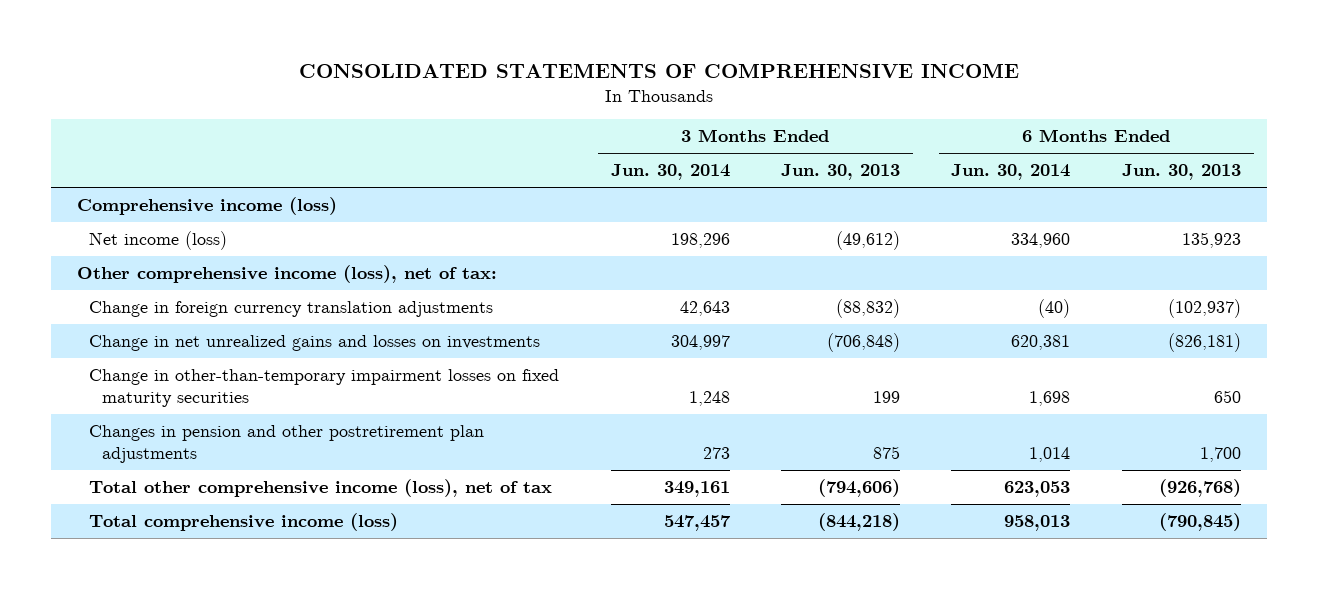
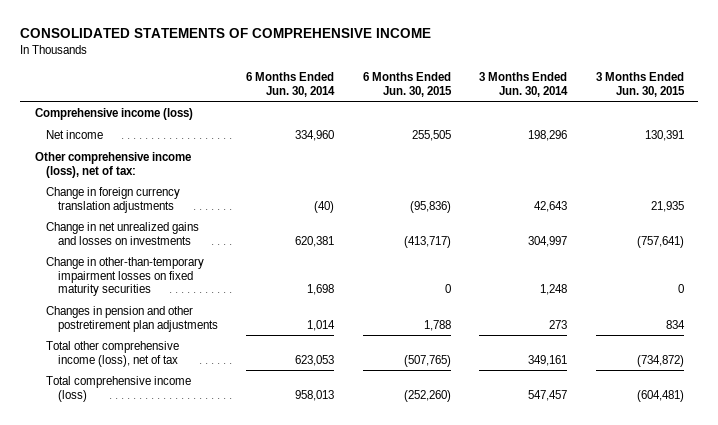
- | 3 Months Ended Jun. 30, 2014 | 3 Months Ended Jun. 30, 2013 | 6 Months Ended Jun. 30, 2014 | 6 Months Ended Jun. 30, 2013
+ | 6 Months Ended Jun. 30, 2014 | 6 Months Ended Jun. 30, 2015 | 3 Months Ended Jun. 30, 2014 | 3 Months Ended Jun. 30, 2015
- Net income (loss) | 198,296 | (49,612) | 334,960 | 135,923
+ Net income | 334,960 | 255,505 | 198,296 | 130,391

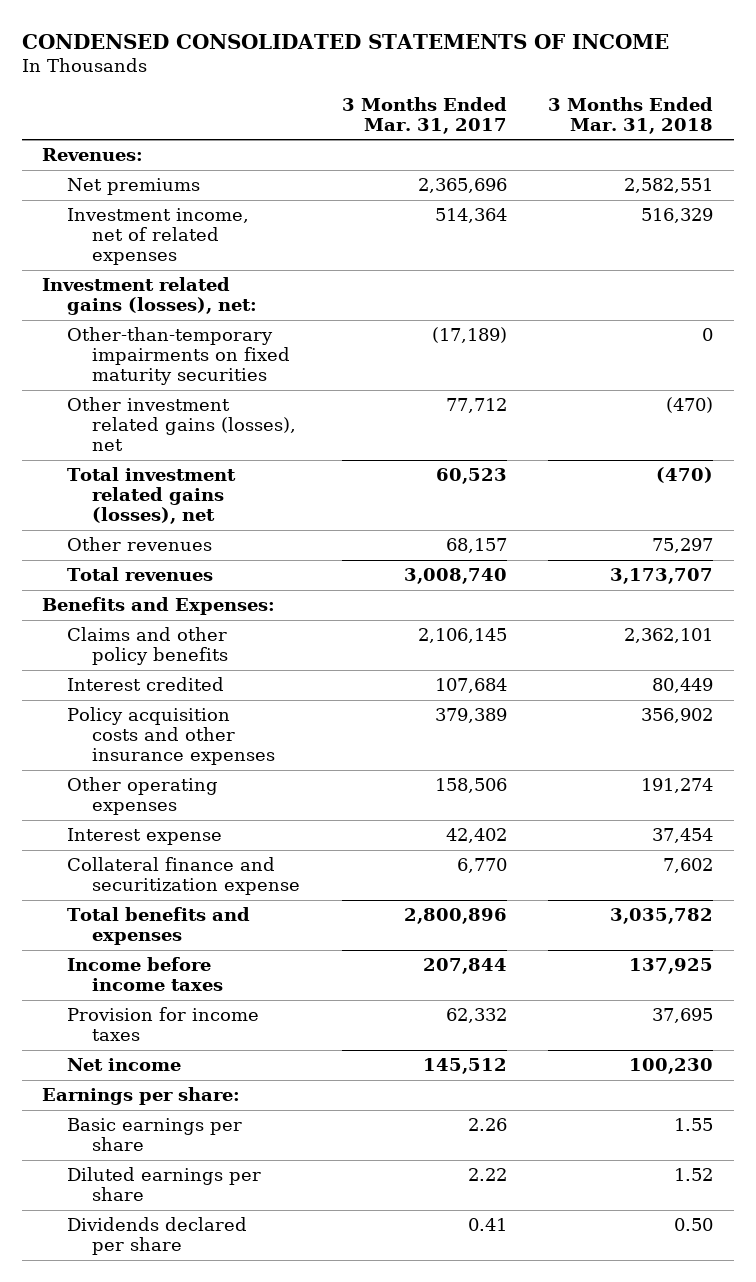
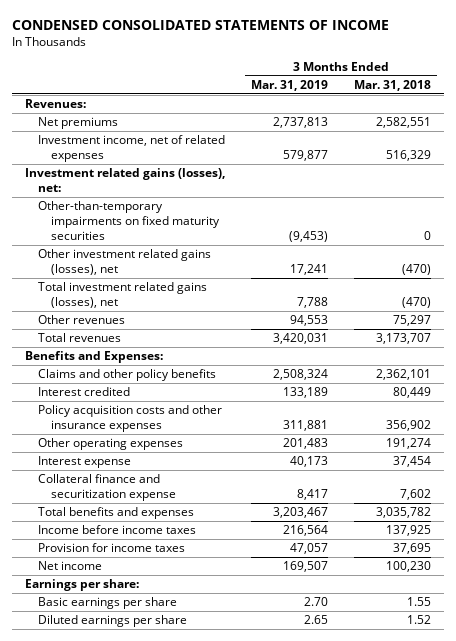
- | 3 Months Ended Mar. 31, 2017 | 3 Months Ended Mar. 31, 2018
+ | 3 Months Ended Mar. 31, 2019 | 3 Months Ended Mar. 31, 2018
- Dividends declared per share | 0.41 | 0.50

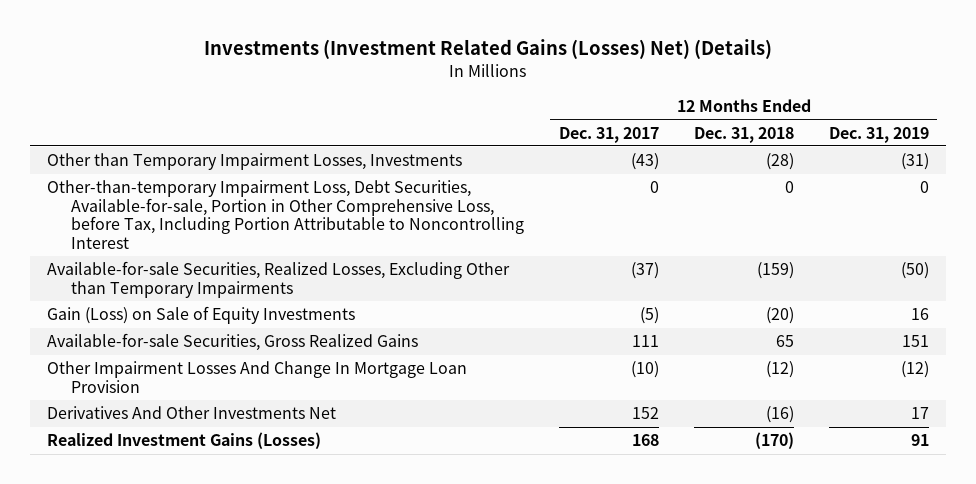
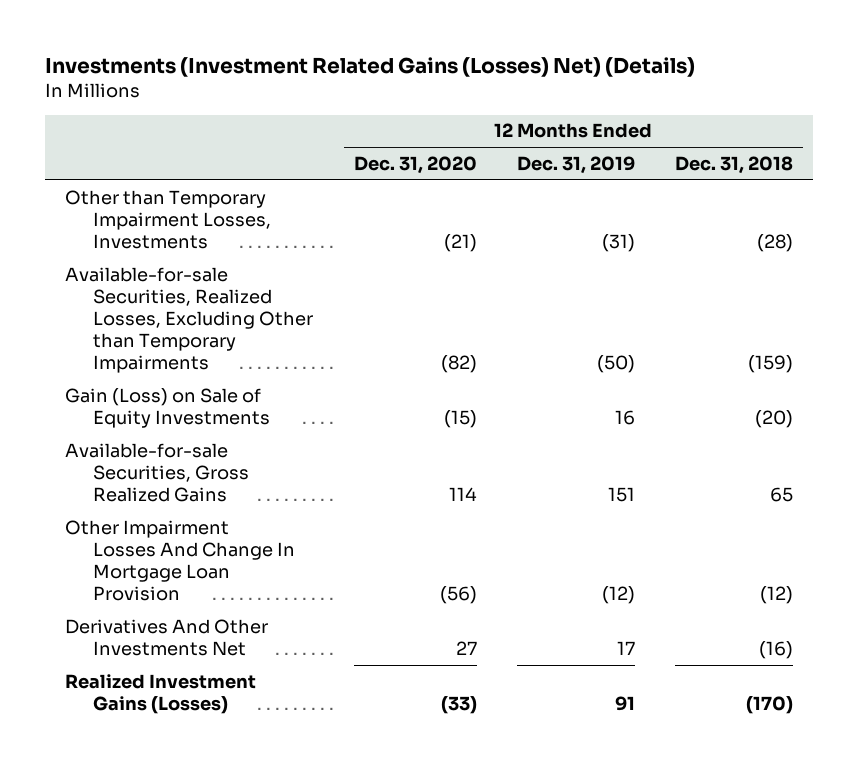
- | 12 Months Ended Dec. 31, 2017 | 12 Months Ended Dec. 31, 2018 | 12 Months Ended Dec. 31, 2019
+ | 12 Months Ended Dec. 31, 2020 | 12 Months Ended Dec. 31, 2019 | 12 Months Ended Dec. 31, 2018
- Other-than-temporary Impairment Loss, Debt Securities, Available-for-sale, Portion in Other Comprehensive Loss, before Tax, Including Portion Attributable to Noncontrolling Interest | 0 | 0 | 0

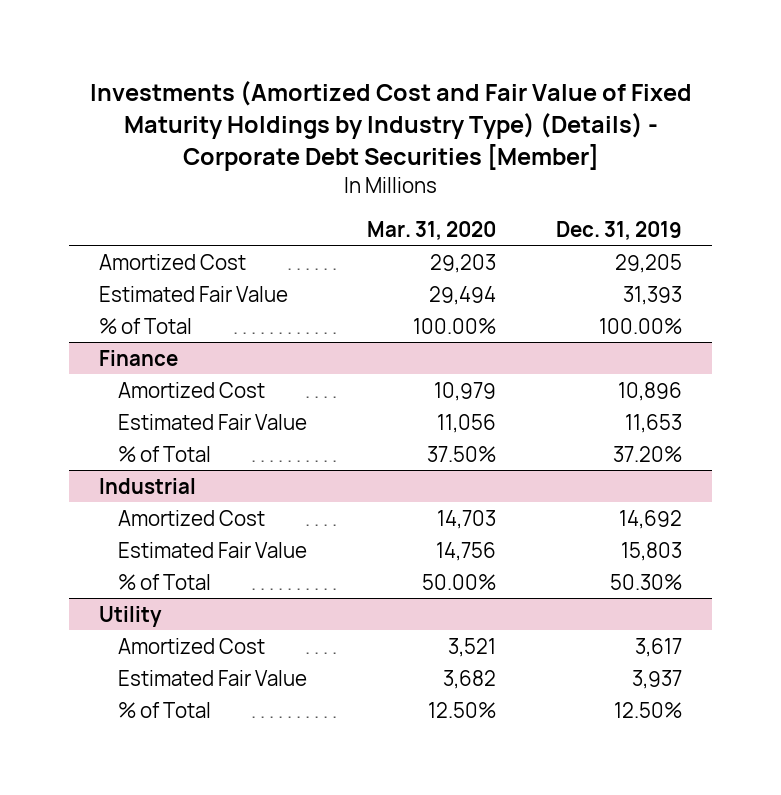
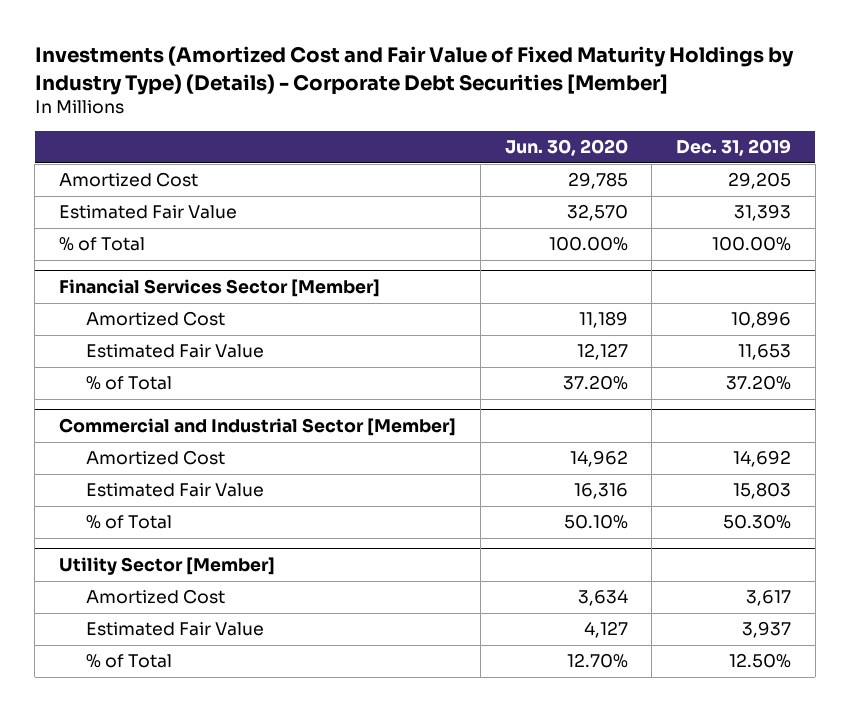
- | Mar. 31, 2020 | Dec. 31, 2019
+ | Jun. 30, 2020 | Dec. 31, 2019
- Finance
+ Financial Services Sector [Member]
- Industrial
+ Commercial and Industrial Sector [Member]
- Utility
+ Utility Sector [Member]

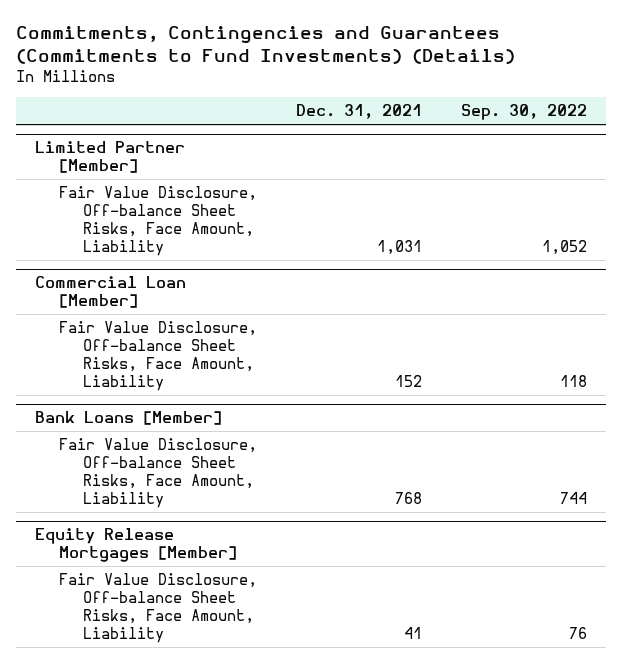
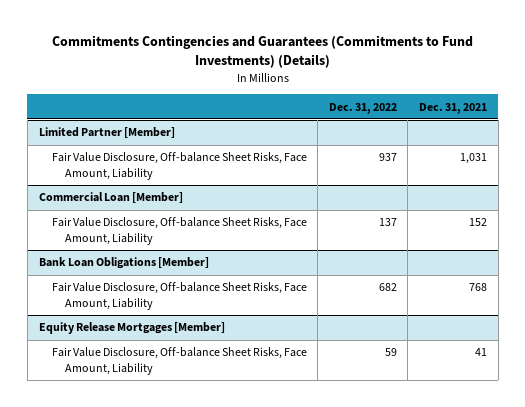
- Commitments, Contingencies and Guarantees (Commitments to Fund Investments) (Details)
+ Commitments Contingencies and Guarantees (Commitments to Fund Investments) (Details)
- | Dec. 31, 2021 | Sep. 30, 2022
+ | Dec. 31, 2022 | Dec. 31, 2021
- Bank Loans [Member]
+ Bank Loan Obligations [Member]

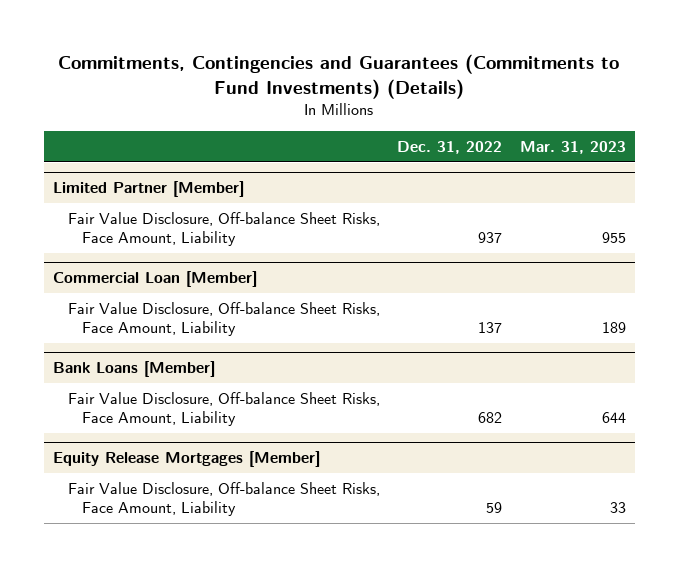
- Commitments Contingencies and Guarantees (Commitments to Fund Investments) (Details)
+ Commitments, Contingencies and Guarantees (Commitments to Fund Investments) (Details)
- | Dec. 31, 2022 | Dec. 31, 2021
+ | Dec. 31, 2022 | Mar. 31, 2023
- Bank Loan Obligations [Member]
+ Bank Loans [Member]

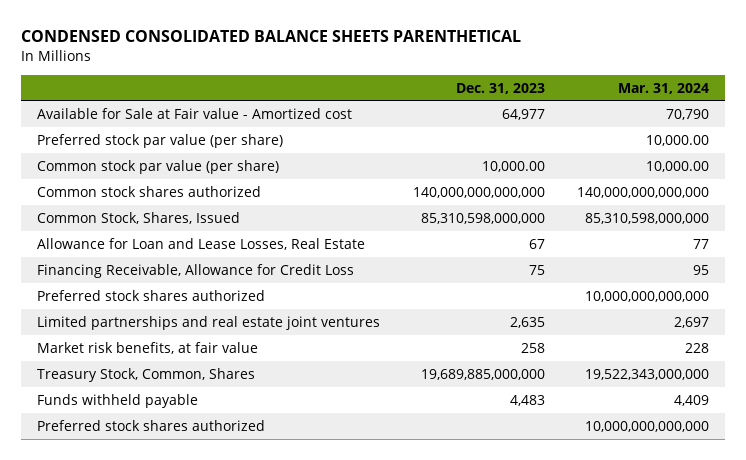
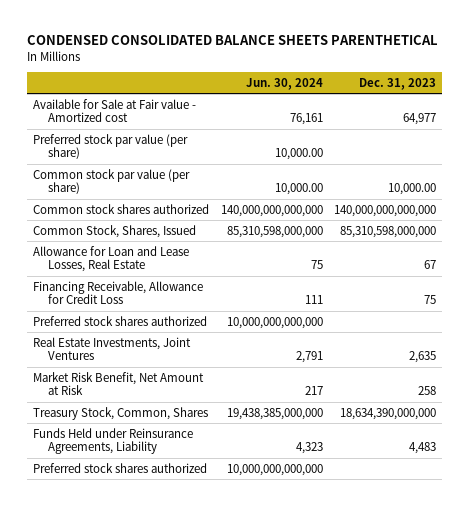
- | Dec. 31, 2023 | Mar. 31, 2024
+ | Jun. 30, 2024 | Dec. 31, 2023
- Limited partnerships and real estate joint ventures | 2,635 | 2,697
- Market risk benefits, at fair value | 258 | 228
- Treasury Stock, Common, Shares | 19,689,885,000,000 | 19,522,343,000,000
- Funds withheld payable | 4,483 | 4,409
+ Real Estate Investments, Joint Ventures | 2,791 | 2,635
+ Market Risk Benefit, Net Amount at Risk | 217 | 258
+ Treasury Stock, Common, Shares | 19,438,385,000,000 | 18,634,390,000,000
+ Funds Held under Reinsurance Agreements, Liability | 4,323 | 4,483

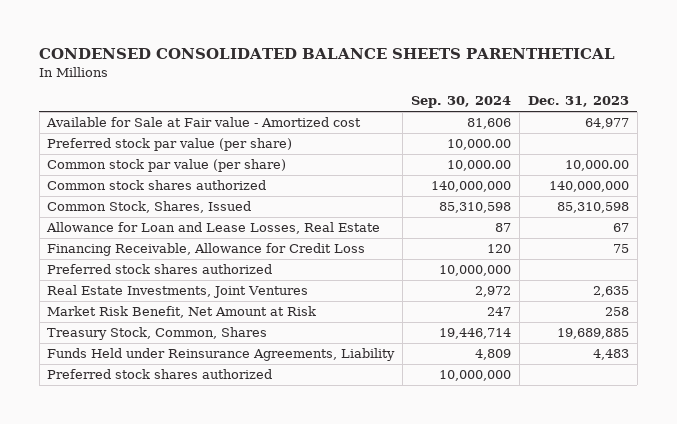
- | Jun. 30, 2024 | Dec. 31, 2023
+ | Sep. 30, 2024 | Dec. 31, 2023
- Common stock shares authorized | 140,000,000,000,000 | 140,000,000,000,000
- Common Stock, Shares, Issued | 85,310,598,000,000 | 85,310,598,000,000
+ Common stock shares authorized | 140,000,000 | 140,000,000
+ Common Stock, Shares, Issued | 85,310,598 | 85,310,598
- Treasury Stock, Common, Shares | 19,438,385,000,000 | 18,634,390,000,000
+ Treasury Stock, Common, Shares | 19,446,714 | 19,689,885

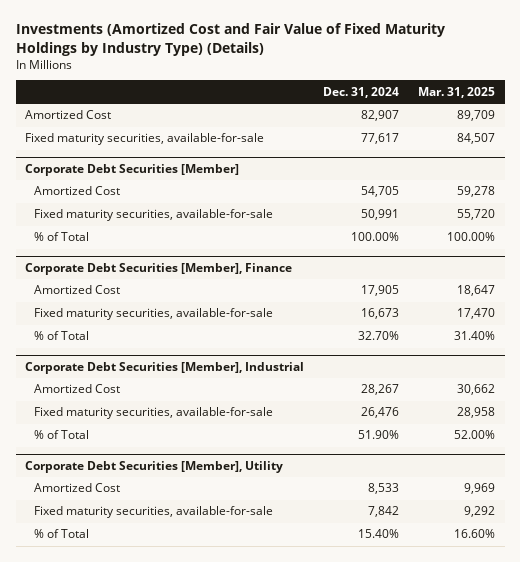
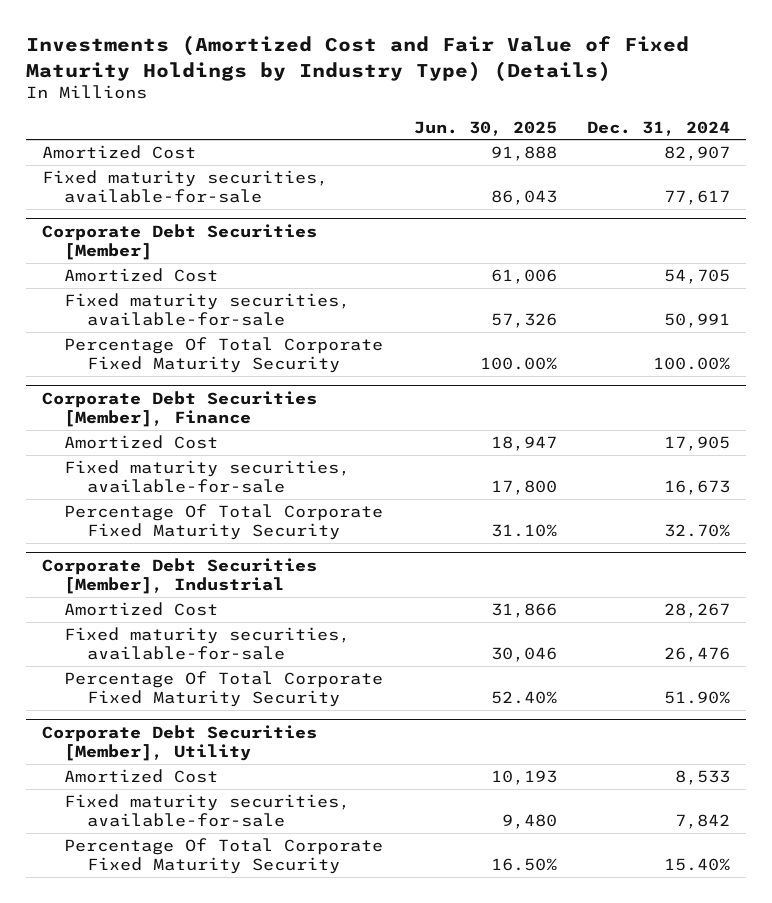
- | Dec. 31, 2024 | Mar. 31, 2025
+ | Jun. 30, 2025 | Dec. 31, 2024
@ Corporate Debt Securities [Member]
- % of Total | 100.00% | 100.00%
+ Percentage Of Total Corporate Fixed Maturity Security | 100.00% | 100.00%
@ Corporate Debt Securities [Member], Finance
- % of Total | 32.70% | 31.40%
+ Percentage Of Total Corporate Fixed Maturity Security | 31.10% | 32.70%
@ Corporate Debt Securities [Member], Industrial
- % of Total | 51.90% | 52.00%
+ Percentage Of Total Corporate Fixed Maturity Security | 52.40% | 51.90%
@ Corporate Debt Securities [Member], Utility
- % of Total | 15.40% | 16.60%
+ Percentage Of Total Corporate Fixed Maturity Security | 16.50% | 15.40%

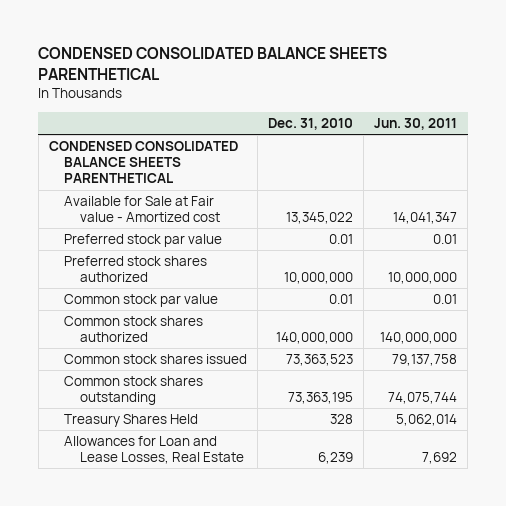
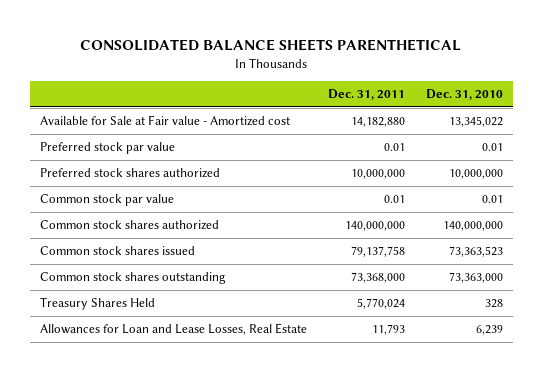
- CONDENSED CONSOLIDATED BALANCE SHEETS PARENTHETICAL
+ CONSOLIDATED BALANCE SHEETS PARENTHETICAL
- | Dec. 31, 2010 | Jun. 30, 2011
+ | Dec. 31, 2011 | Dec. 31, 2010
- CONDENSED CONSOLIDATED BALANCE SHEETS PARENTHETICAL
- Common stock shares outstanding | 73,363,195 | 74,075,744
+ Common stock shares outstanding | 73,368,000 | 73,363,000

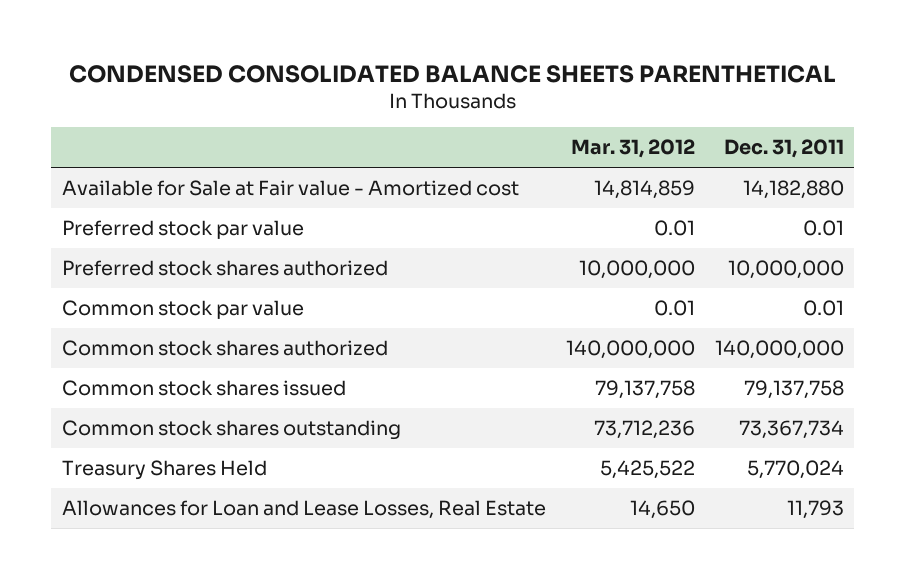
- CONSOLIDATED BALANCE SHEETS PARENTHETICAL
+ CONDENSED CONSOLIDATED BALANCE SHEETS PARENTHETICAL
- | Dec. 31, 2011 | Dec. 31, 2010
+ | Mar. 31, 2012 | Dec. 31, 2011
- Common stock shares outstanding | 73,368,000 | 73,363,000
+ Common stock shares outstanding | 73,712,236 | 73,367,734

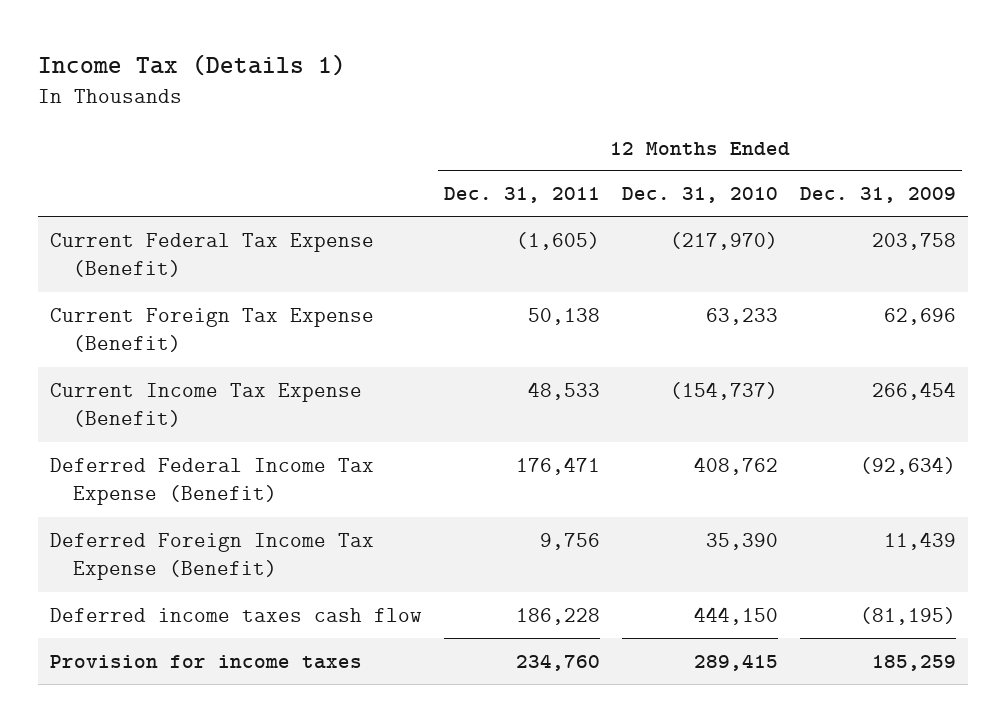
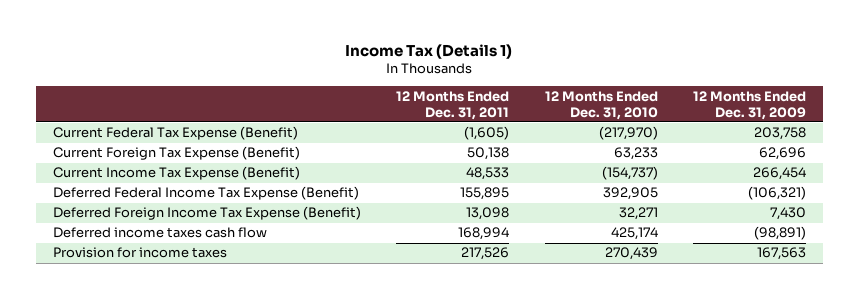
- Deferred Federal Income Tax Expense (Benefit) | 176,471 | 408,762 | (92,634)
- Deferred Foreign Income Tax Expense (Benefit) | 9,756 | 35,390 | 11,439
- Deferred income taxes cash flow | 186,228 | 444,150 | (81,195)
- Provision for income taxes | 234,760 | 289,415 | 185,259
+ Deferred Federal Income Tax Expense (Benefit) | 155,895 | 392,905 | (106,321)
+ Deferred Foreign Income Tax Expense (Benefit) | 13,098 | 32,271 | 7,430
+ Deferred income taxes cash flow | 168,994 | 425,174 | (98,891)
+ Provision for income taxes | 217,526 | 270,439 | 167,563

